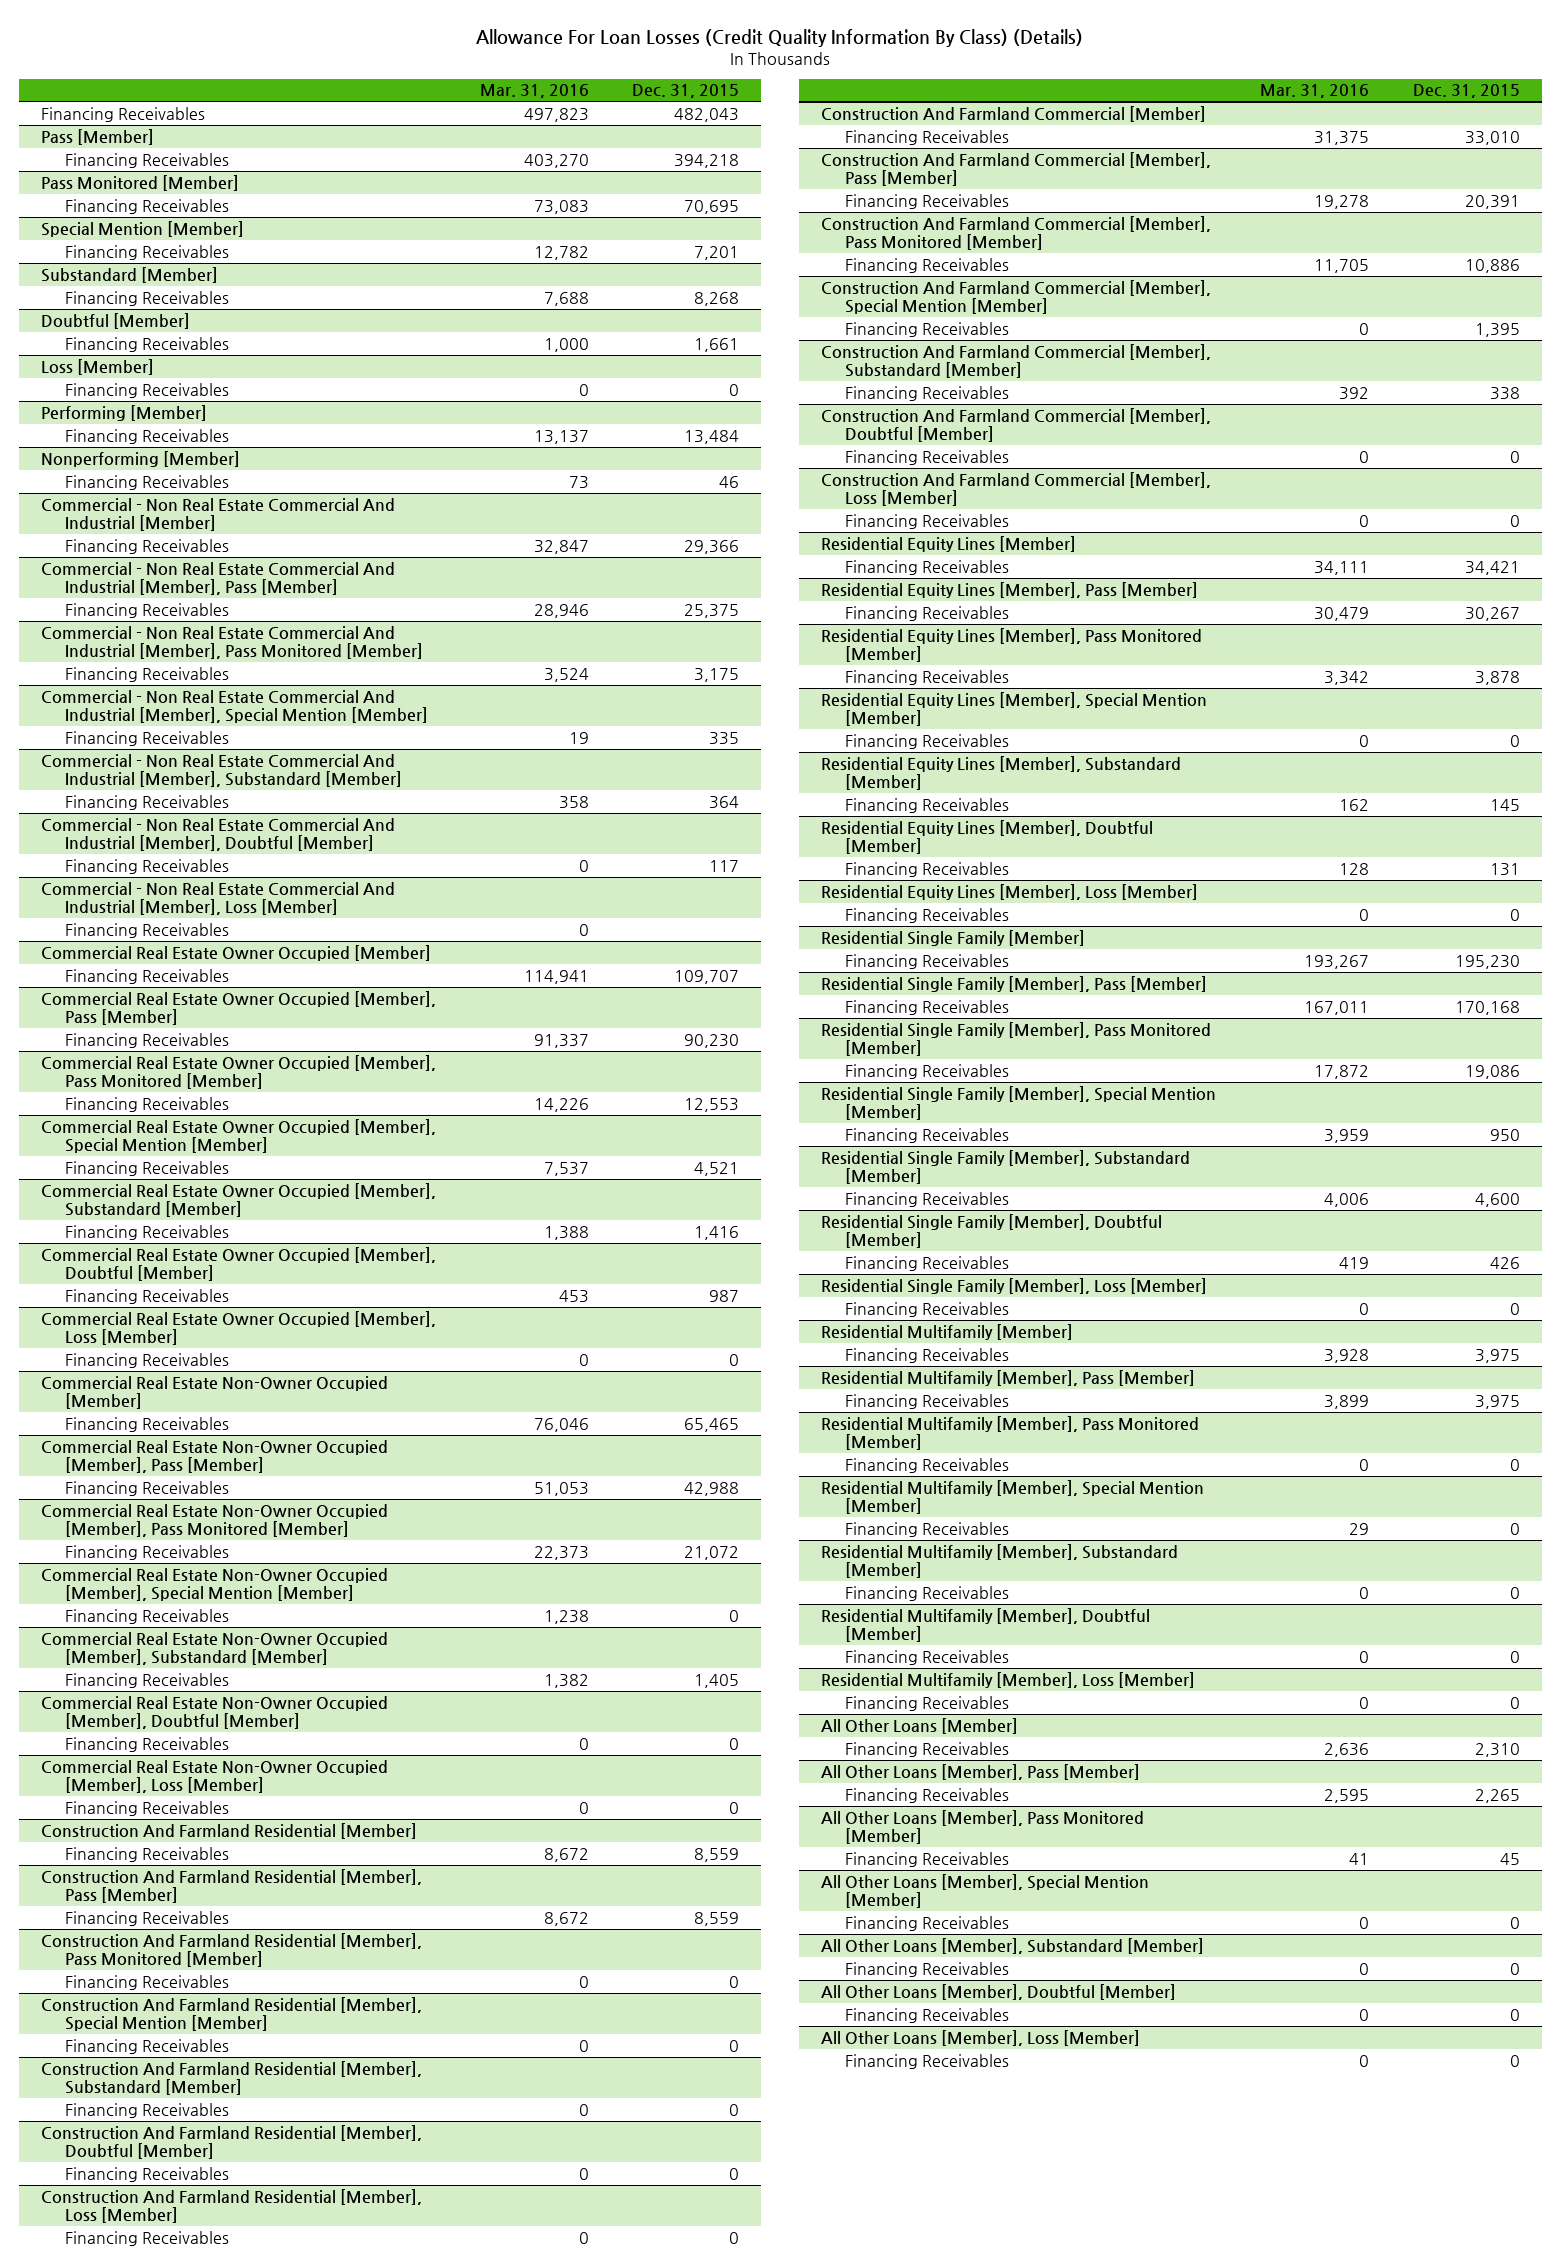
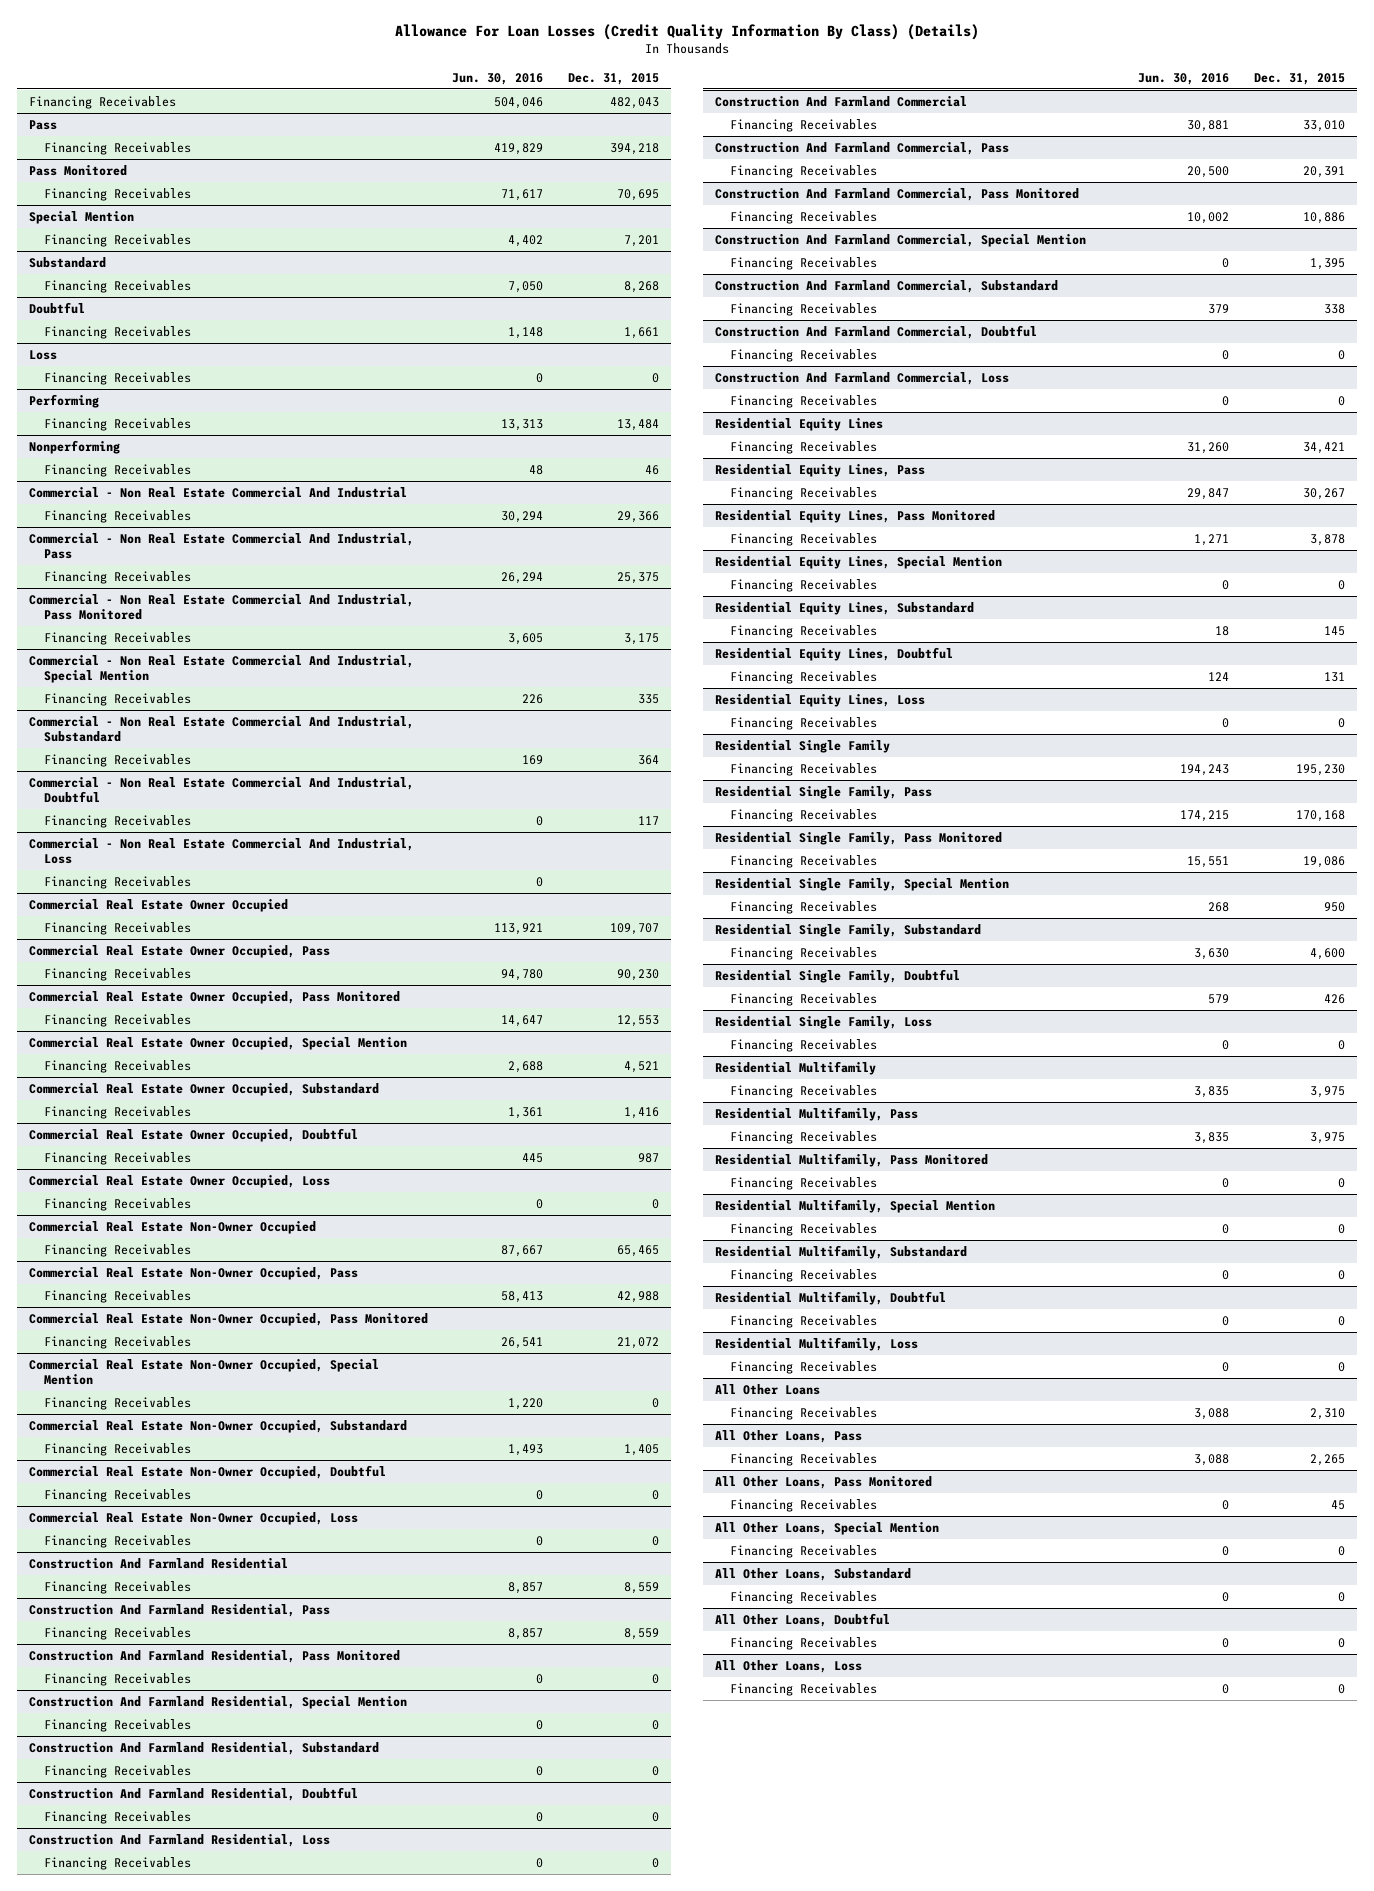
- | Mar. 31, 2016 | Dec. 31, 2015
+ | Jun. 30, 2016 | Dec. 31, 2015
- Pass [Member]
+ Pass
- Pass Monitored [Member]
+ Pass Monitored
- Special Mention [Member]
+ Special Mention
- Substandard [Member]
+ Substandard
- Doubtful [Member]
+ Doubtful
- Loss [Member]
+ Loss
- Performing [Member]
+ Performing
- Nonperforming [Member]
+ Nonperforming
- Commercial - Non Real Estate Commercial And Industrial [Member]
+ Commercial - Non Real Estate Commercial And Industrial
- Commercial - Non Real Estate Commercial And Industrial [Member], Pass [Member]
+ Commercial - Non Real Estate Commercial And Industrial, Pass
- Commercial - Non Real Estate Commercial And Industrial [Member], Pass Monitored [Member]
+ Commercial - Non Real Estate Commercial And Industrial, Pass Monitored
- Commercial - Non Real Estate Commercial And Industrial [Member], Special Mention [Member]
+ Commercial - Non Real Estate Commercial And Industrial, Special Mention
- Commercial - Non Real Estate Commercial And Industrial [Member], Substandard [Member]
+ Commercial - Non Real Estate Commercial And Industrial, Substandard
- Commercial - Non Real Estate Commercial And Industrial [Member], Doubtful [Member]
+ Commercial - Non Real Estate Commercial And Industrial, Doubtful
- Commercial - Non Real Estate Commercial And Industrial [Member], Loss [Member]
+ Commercial - Non Real Estate Commercial And Industrial, Loss
- Commercial Real Estate Owner Occupied [Member]
+ Commercial Real Estate Owner Occupied
- Commercial Real Estate Owner Occupied [Member], Pass [Member]
+ Commercial Real Estate Owner Occupied, Pass
- Commercial Real Estate Owner Occupied [Member], Pass Monitored [Member]
+ Commercial Real Estate Owner Occupied, Pass Monitored
- Commercial Real Estate Owner Occupied [Member], Special Mention [Member]
+ Commercial Real Estate Owner Occupied, Special Mention
- Commercial Real Estate Owner Occupied [Member], Substandard [Member]
+ Commercial Real Estate Owner Occupied, Substandard
- Commercial Real Estate Owner Occupied [Member], Doubtful [Member]
+ Commercial Real Estate Owner Occupied, Doubtful
- Commercial Real Estate Owner Occupied [Member], Loss [Member]
+ Commercial Real Estate Owner Occupied, Loss
- Commercial Real Estate Non-Owner Occupied [Member]
+ Commercial Real Estate Non-Owner Occupied
- Commercial Real Estate Non-Owner Occupied [Member], Pass [Member]
+ Commercial Real Estate Non-Owner Occupied, Pass
- Commercial Real Estate Non-Owner Occupied [Member], Pass Monitored [Member]
+ Commercial Real Estate Non-Owner Occupied, Pass Monitored
- Commercial Real Estate Non-Owner Occupied [Member], Special Mention [Member]
+ Commercial Real Estate Non-Owner Occupied, Special Mention
- Commercial Real Estate Non-Owner Occupied [Member], Substandard [Member]
+ Commercial Real Estate Non-Owner Occupied, Substandard
- Commercial Real Estate Non-Owner Occupied [Member], Doubtful [Member]
+ Commercial Real Estate Non-Owner Occupied, Doubtful
- Commercial Real Estate Non-Owner Occupied [Member], Loss [Member]
+ Commercial Real Estate Non-Owner Occupied, Loss
- Construction And Farmland Residential [Member]
+ Construction And Farmland Residential
- Construction And Farmland Residential [Member], Pass [Member]
+ Construction And Farmland Residential, Pass
- Construction And Farmland Residential [Member], Pass Monitored [Member]
+ Construction And Farmland Residential, Pass Monitored
- Construction And Farmland Residential [Member], Special Mention [Member]
+ Construction And Farmland Residential, Special Mention
- Construction And Farmland Residential [Member], Substandard [Member]
+ Construction And Farmland Residential, Substandard
- Construction And Farmland Residential [Member], Doubtful [Member]
+ Construction And Farmland Residential, Doubtful
- Construction And Farmland Residential [Member], Loss [Member]
+ Construction And Farmland Residential, Loss
- Construction And Farmland Commercial [Member]
+ Construction And Farmland Commercial
- Construction And Farmland Commercial [Member], Pass [Member]
+ Construction And Farmland Commercial, Pass
- Construction And Farmland Commercial [Member], Pass Monitored [Member]
+ Construction And Farmland Commercial, Pass Monitored
- Construction And Farmland Commercial [Member], Special Mention [Member]
+ Construction And Farmland Commercial, Special Mention
- Construction And Farmland Commercial [Member], Substandard [Member]
+ Construction And Farmland Commercial, Substandard
- Construction And Farmland Commercial [Member], Doubtful [Member]
+ Construction And Farmland Commercial, Doubtful
- Construction And Farmland Commercial [Member], Loss [Member]
+ Construction And Farmland Commercial, Loss
- Residential Equity Lines [Member]
+ Residential Equity Lines
- Residential Equity Lines [Member], Pass [Member]
+ Residential Equity Lines, Pass
- Residential Equity Lines [Member], Pass Monitored [Member]
+ Residential Equity Lines, Pass Monitored
- Residential Equity Lines [Member], Special Mention [Member]
+ Residential Equity Lines, Special Mention
- Residential Equity Lines [Member], Substandard [Member]
+ Residential Equity Lines, Substandard
- Residential Equity Lines [Member], Doubtful [Member]
+ Residential Equity Lines, Doubtful
- Residential Equity Lines [Member], Loss [Member]
+ Residential Equity Lines, Loss
- Residential Single Family [Member]
+ Residential Single Family
- Residential Single Family [Member], Pass [Member]
+ Residential Single Family, Pass
- Residential Single Family [Member], Pass Monitored [Member]
+ Residential Single Family, Pass Monitored
- Residential Single Family [Member], Special Mention [Member]
+ Residential Single Family, Special Mention
- Residential Single Family [Member], Substandard [Member]
+ Residential Single Family, Substandard
- Residential Single Family [Member], Doubtful [Member]
+ Residential Single Family, Doubtful
- Residential Single Family [Member], Loss [Member]
+ Residential Single Family, Loss
- Residential Multifamily [Member]
+ Residential Multifamily
- Residential Multifamily [Member], Pass [Member]
+ Residential Multifamily, Pass
- Residential Multifamily [Member], Pass Monitored [Member]
+ Residential Multifamily, Pass Monitored
- Residential Multifamily [Member], Special Mention [Member]
+ Residential Multifamily, Special Mention
- Residential Multifamily [Member], Substandard [Member]
+ Residential Multifamily, Substandard
- Residential Multifamily [Member], Doubtful [Member]
+ Residential Multifamily, Doubtful
- Residential Multifamily [Member], Loss [Member]
+ Residential Multifamily, Loss
- All Other Loans [Member]
+ All Other Loans
- All Other Loans [Member], Pass [Member]
+ All Other Loans, Pass
- All Other Loans [Member], Pass Monitored [Member]
+ All Other Loans, Pass Monitored
- All Other Loans [Member], Special Mention [Member]
+ All Other Loans, Special Mention
- All Other Loans [Member], Substandard [Member]
+ All Other Loans, Substandard
- All Other Loans [Member], Doubtful [Member]
+ All Other Loans, Doubtful
- All Other Loans [Member], Loss [Member]
+ All Other Loans, Loss

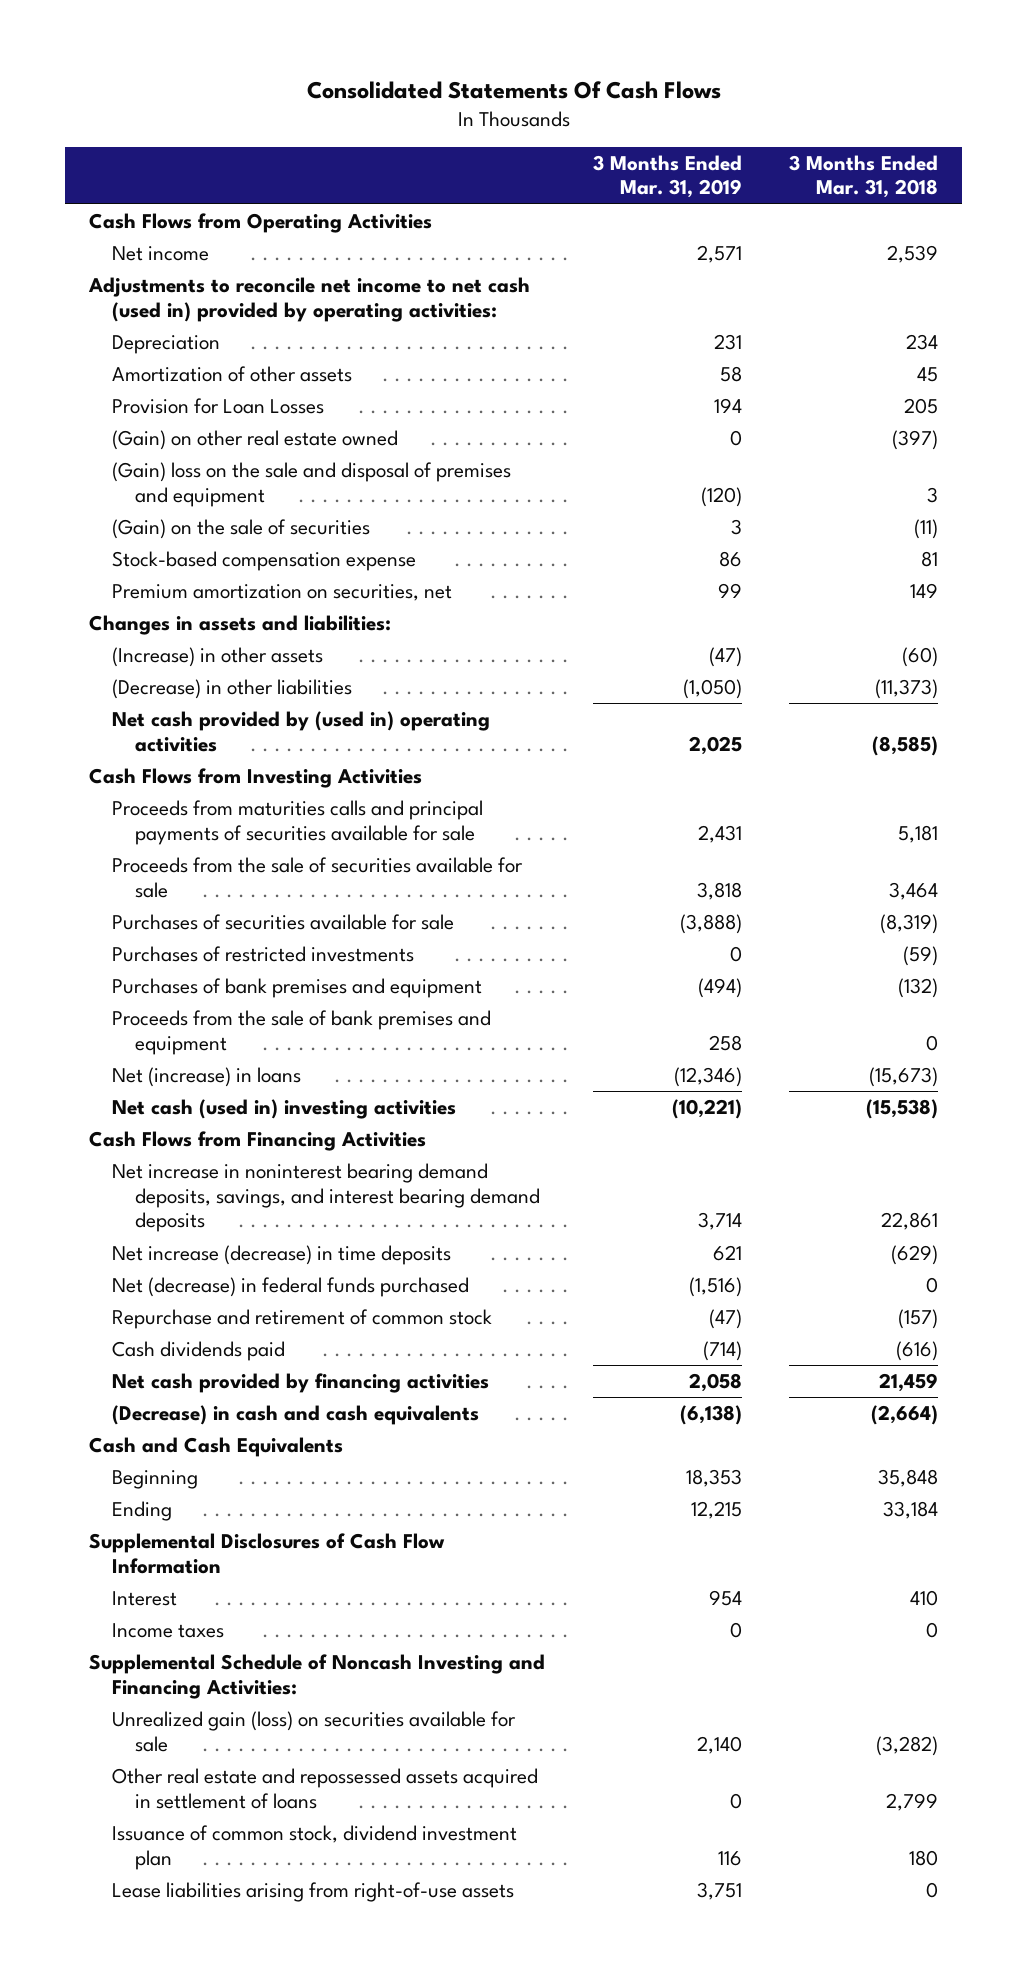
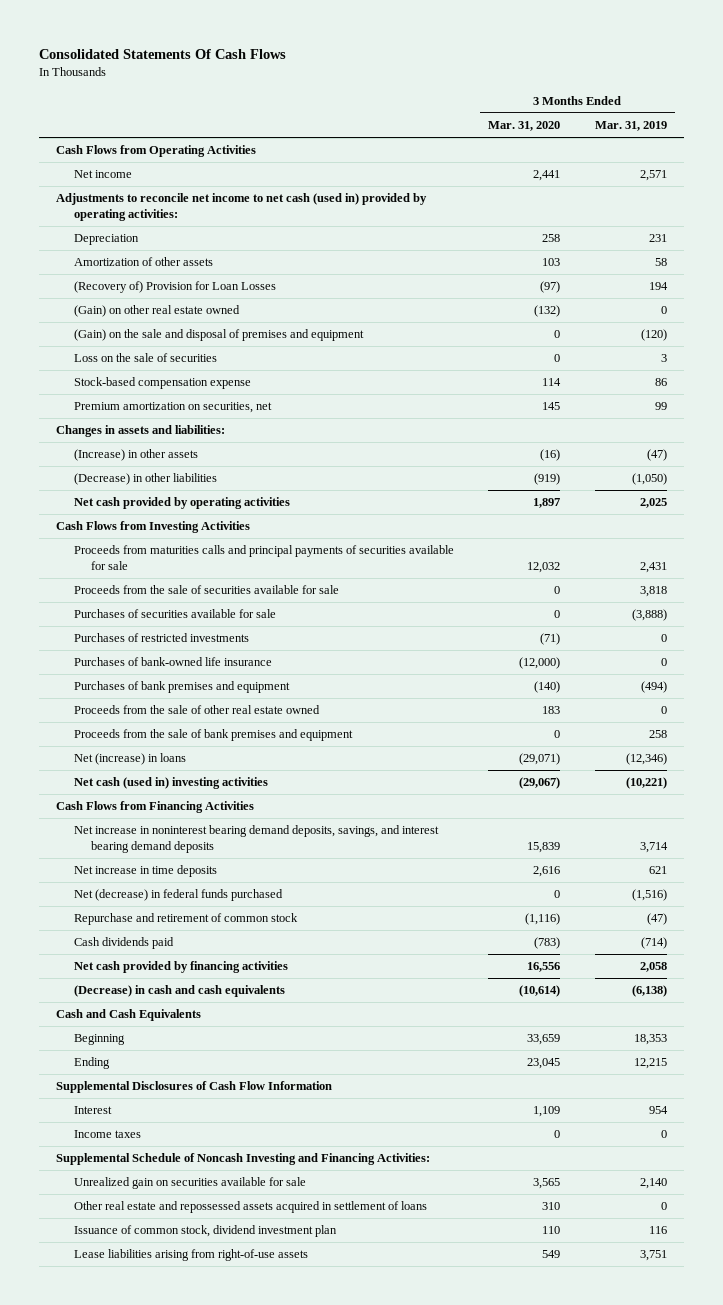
- | 3 Months Ended Mar. 31, 2019 | 3 Months Ended Mar. 31, 2018
+ | 3 Months Ended Mar. 31, 2020 | 3 Months Ended Mar. 31, 2019
- Provision for Loan Losses | 194 | 205
+ (Recovery of) Provision for Loan Losses | (97) | 194
- (Gain) loss on the sale and disposal of premises and equipment | (120) | 3
- (Gain) on the sale of securities | 3 | (11)
+ (Gain) on the sale and disposal of premises and equipment | 0 | (120)
+ Loss on the sale of securities | 0 | 3
- Net cash provided by (used in) operating activities | 2,025 | (8,585)
+ Net cash provided by operating activities | 1,897 | 2,025
+ Purchases of bank-owned life insurance | (12,000) | 0
+ Proceeds from the sale of other real estate owned | 183 | 0
- Net increase (decrease) in time deposits | 621 | (629)
+ Net increase in time deposits | 2,616 | 621
- Unrealized gain (loss) on securities available for sale | 2,140 | (3,282)
+ Unrealized gain on securities available for sale | 3,565 | 2,140

